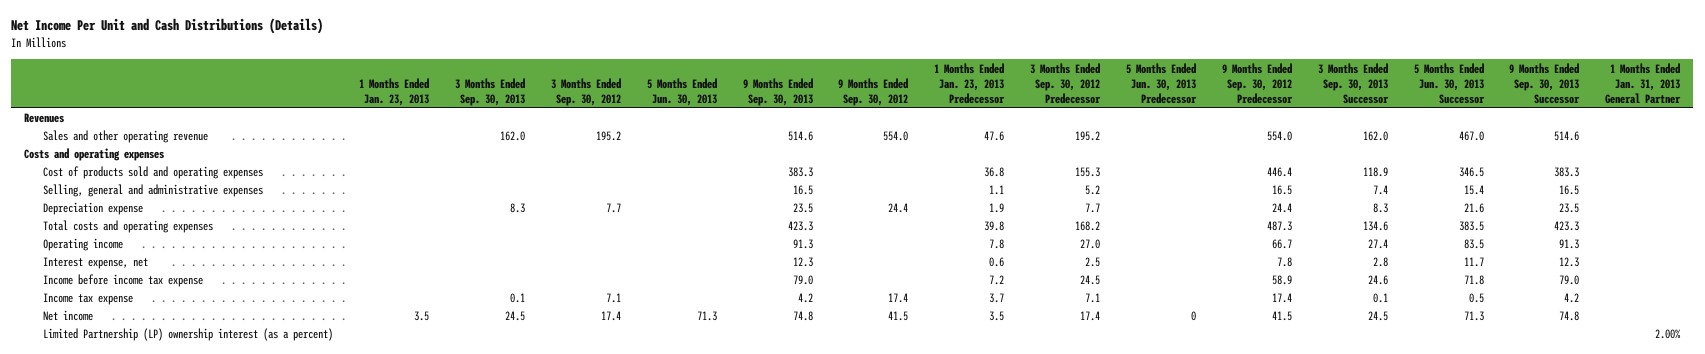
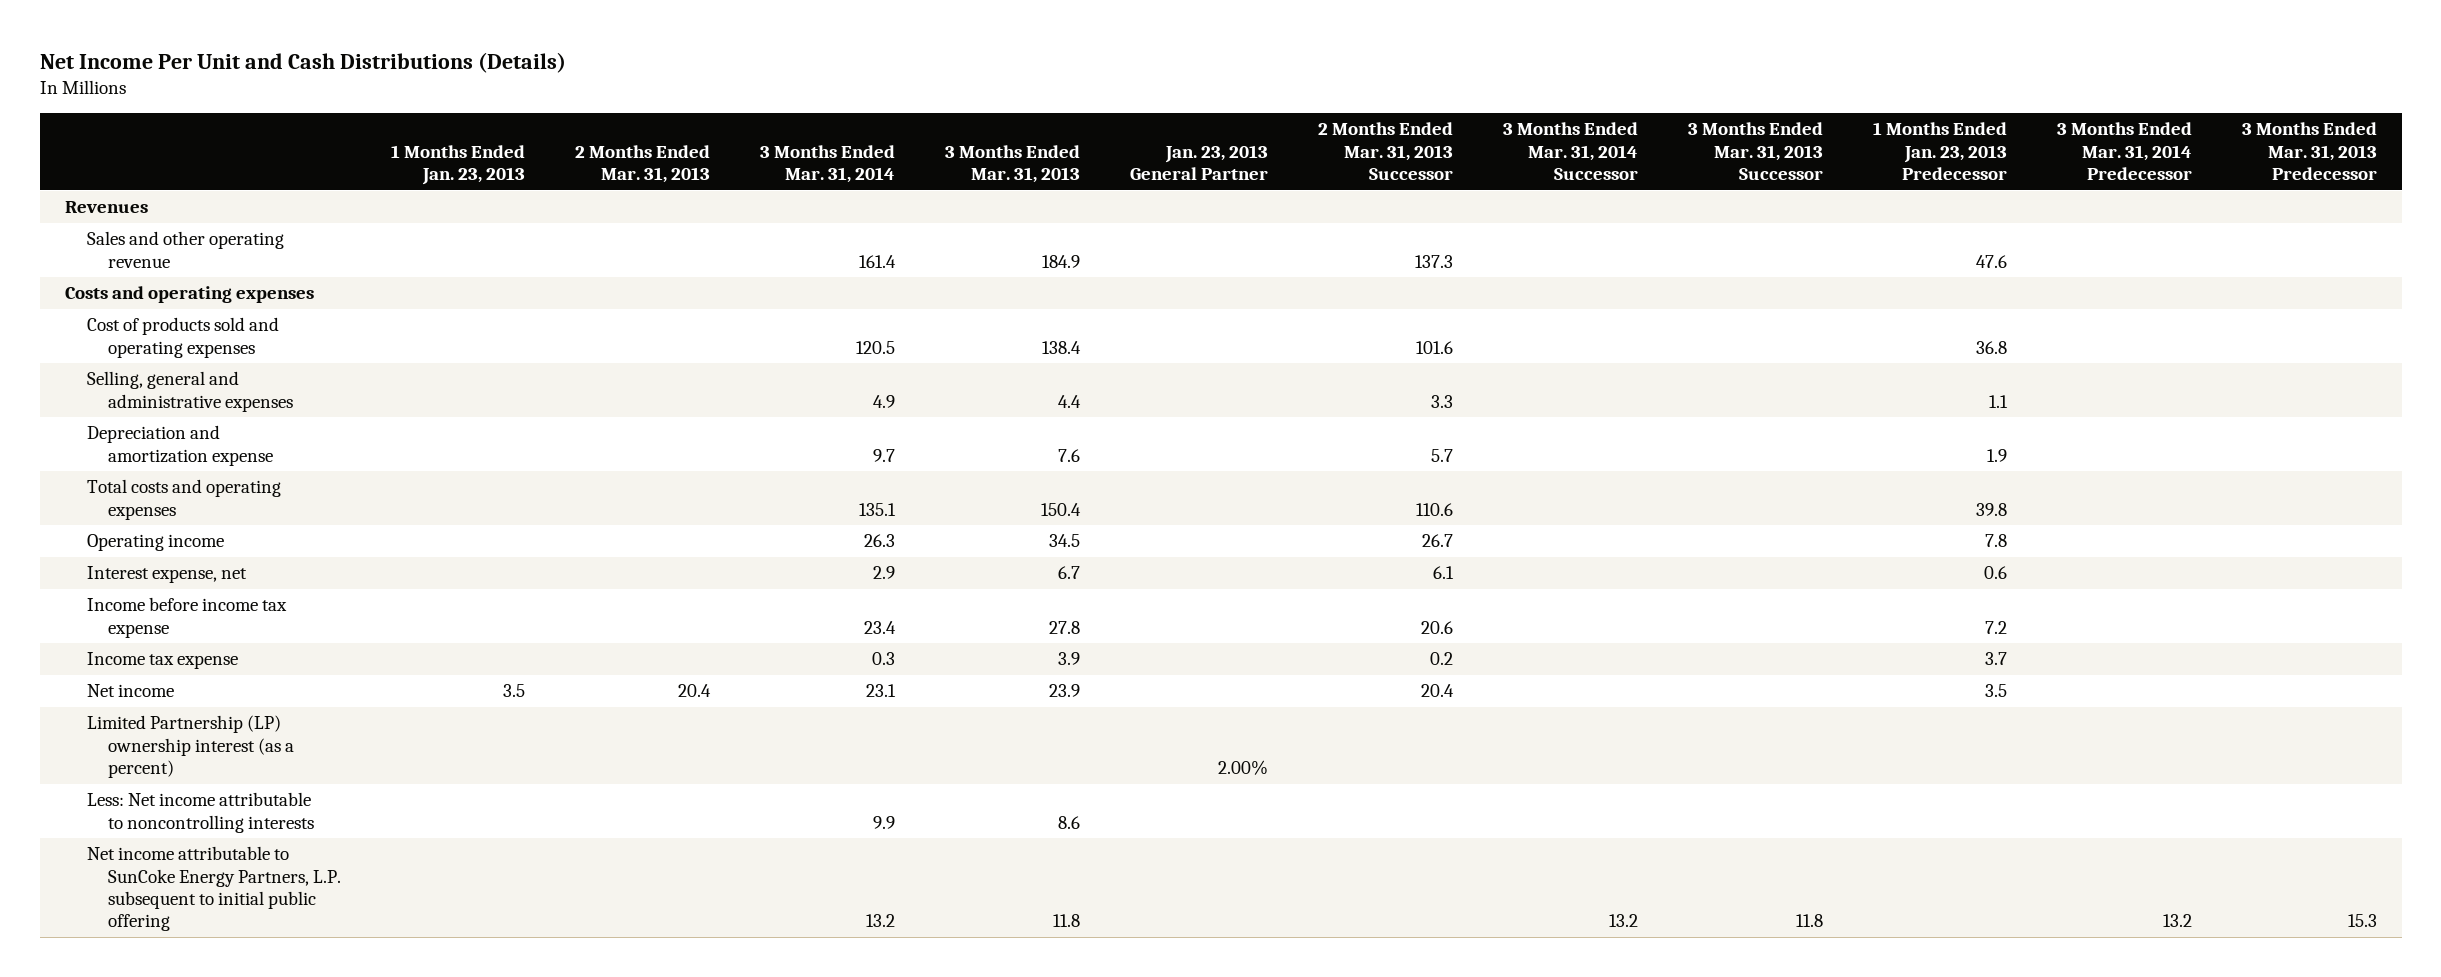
- | 1 Months Ended Jan. 23, 2013 | 3 Months Ended Sep. 30, 2013 | 3 Months Ended Sep. 30, 2012 | 5 Months Ended Jun. 30, 2013 | 9 Months Ended Sep. 30, 2013 | 9 Months Ended Sep. 30, 2012 | 1 Months Ended Jan. 23, 2013 Predecessor | 3 Months Ended Sep. 30, 2012 Predecessor | 5 Months Ended Jun. 30, 2013 Predecessor | 9 Months Ended Sep. 30, 2012 Predecessor | 3 Months Ended Sep. 30, 2013 Successor | 5 Months Ended Jun. 30, 2013 Successor | 9 Months Ended Sep. 30, 2013 Successor | 1 Months Ended Jan. 31, 2013 General Partner
+ | 1 Months Ended Jan. 23, 2013 | 2 Months Ended Mar. 31, 2013 | 3 Months Ended Mar. 31, 2014 | 3 Months Ended Mar. 31, 2013 | Jan. 23, 2013 General Partner | 2 Months Ended Mar. 31, 2013 Successor | 3 Months Ended Mar. 31, 2014 Successor | 3 Months Ended Mar. 31, 2013 Successor | 1 Months Ended Jan. 23, 2013 Predecessor | 3 Months Ended Mar. 31, 2014 Predecessor | 3 Months Ended Mar. 31, 2013 Predecessor
- Depreciation expense | | 8.3 | 7.7 | | 23.5 | 24.4 | 1.9 | 7.7 | | 24.4 | 8.3 | 21.6 | 23.5 |
+ Depreciation and amortization expense | | | 9.7 | 7.6 | | 5.7 | | | 1.9 | |
+ Less: Net income attributable to noncontrolling interests | | | 9.9 | 8.6 | | | | | | |
+ Net income attributable to SunCoke Energy Partners, L.P. subsequent to initial public offering | | | 13.2 | 11.8 | | | 13.2 | 11.8 | | 13.2 | 15.3

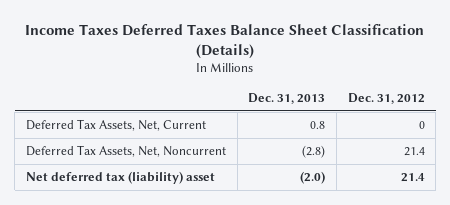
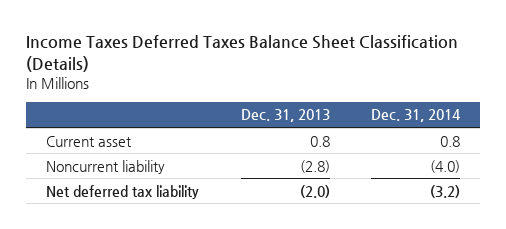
- | Dec. 31, 2013 | Dec. 31, 2012
+ | Dec. 31, 2013 | Dec. 31, 2014
- Deferred Tax Assets, Net, Current | 0.8 | 0
- Deferred Tax Assets, Net, Noncurrent | (2.8) | 21.4
- Net deferred tax (liability) asset | (2.0) | 21.4
+ Current asset | 0.8 | 0.8
+ Noncurrent liability | (2.8) | (4.0)
+ Net deferred tax liability | (2.0) | (3.2)

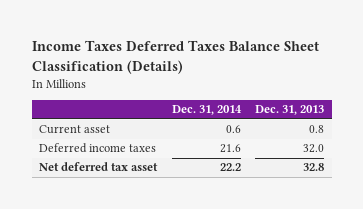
- | Dec. 31, 2013 | Dec. 31, 2014
+ | Dec. 31, 2014 | Dec. 31, 2013
- Current asset | 0.8 | 0.8
- Noncurrent liability | (2.8) | (4.0)
- Net deferred tax liability | (2.0) | (3.2)
+ Current asset | 0.6 | 0.8
+ Deferred income taxes | 21.6 | 32.0
+ Net deferred tax asset | 22.2 | 32.8

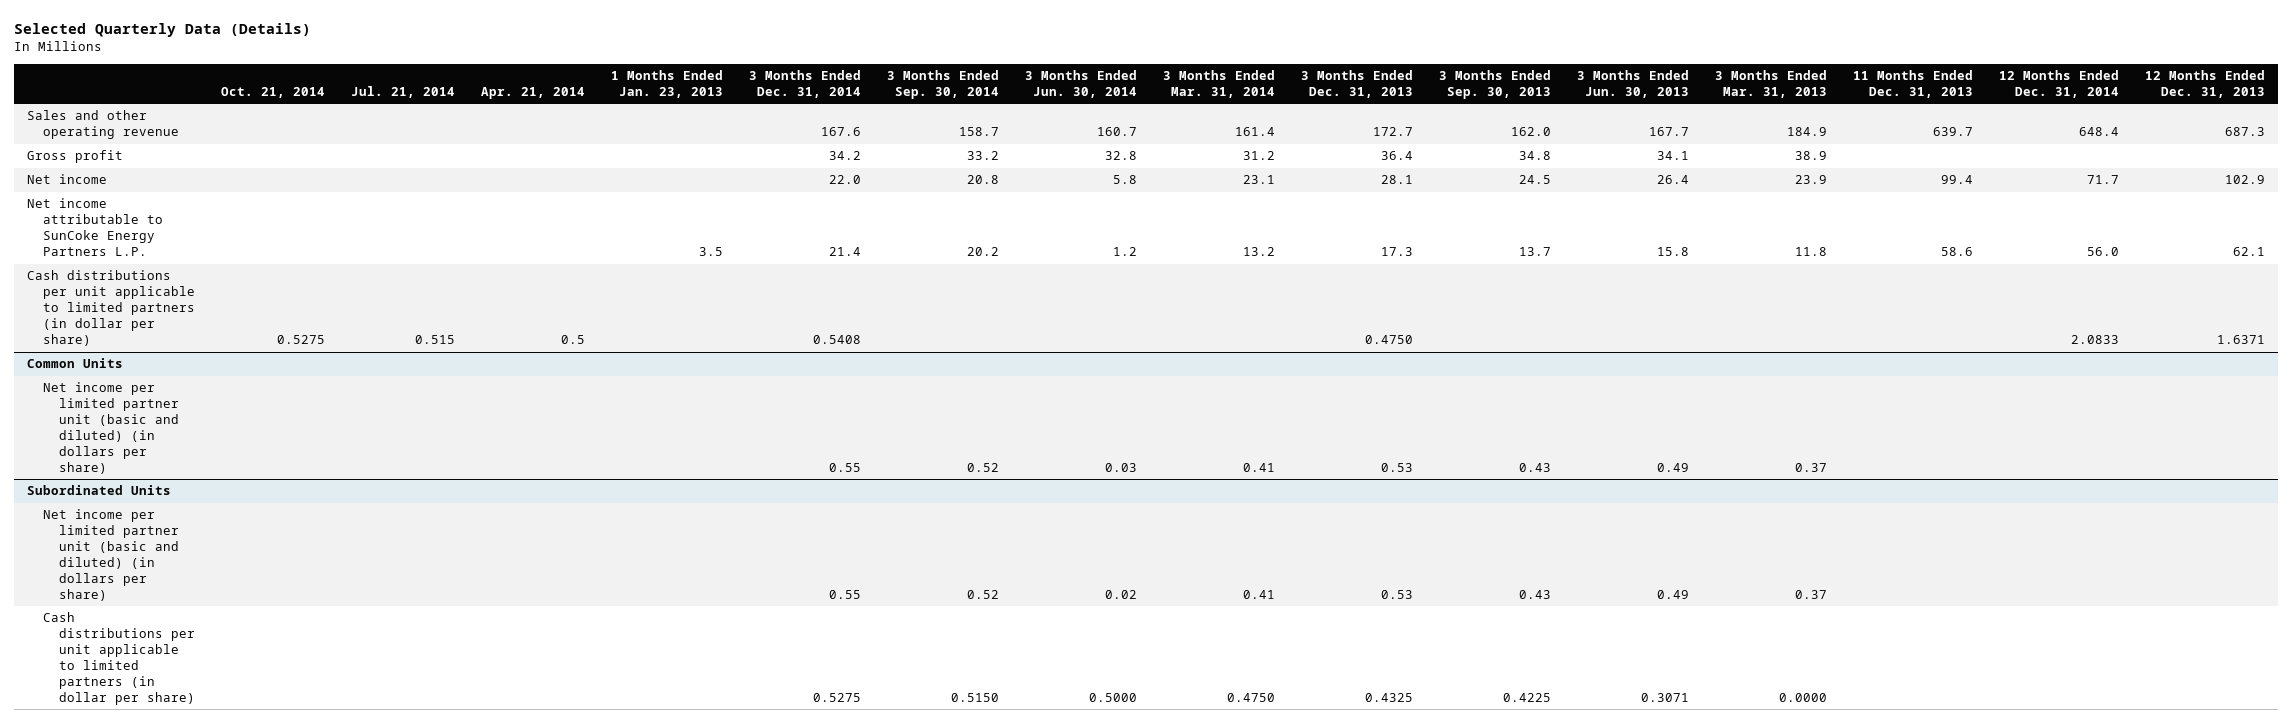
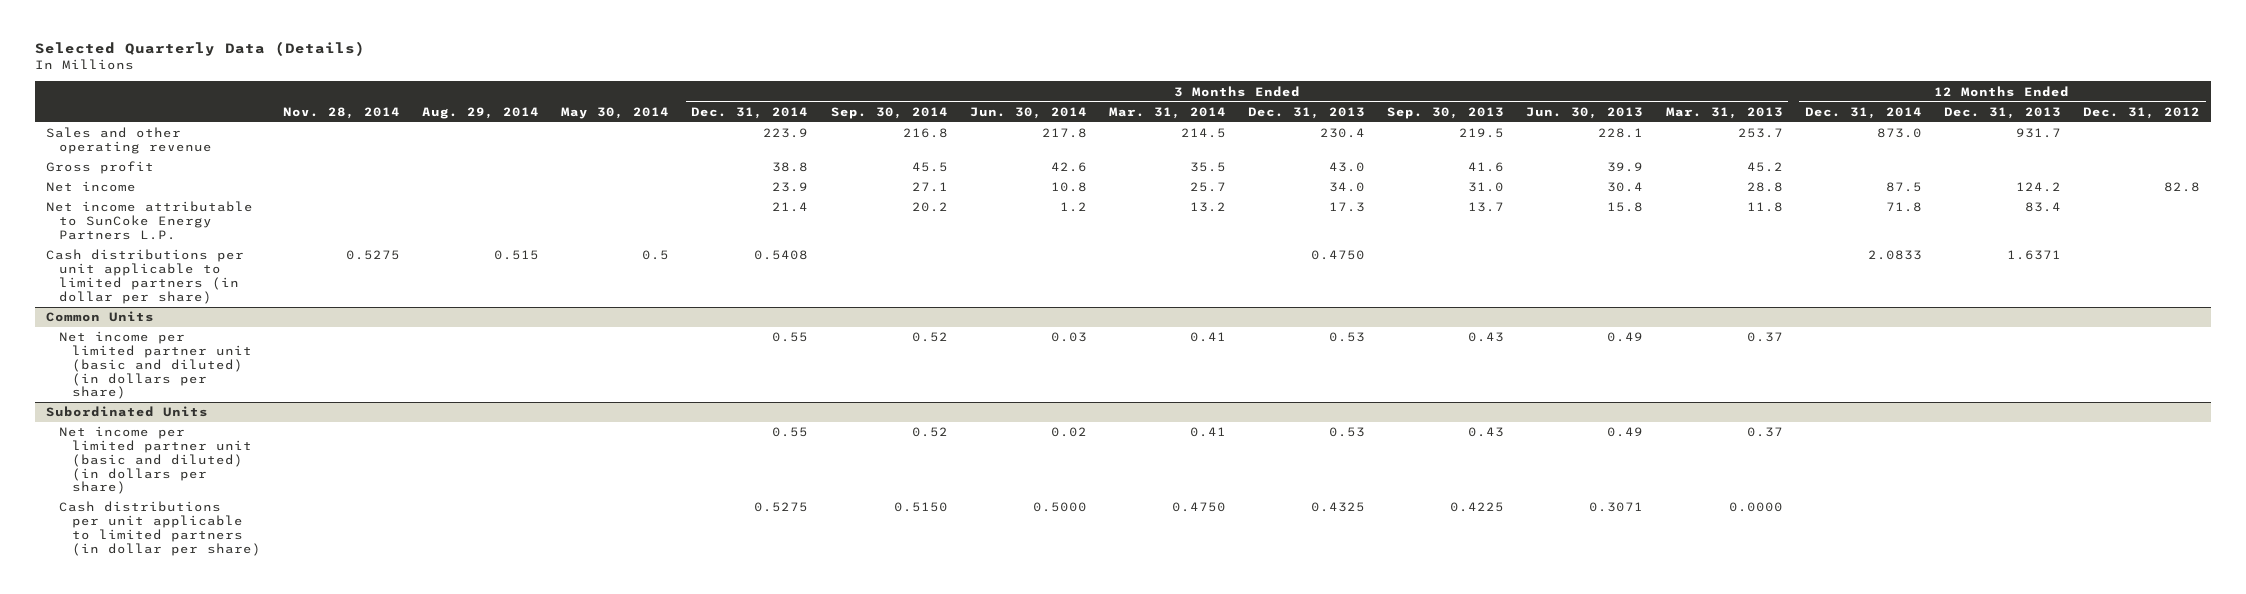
- | Oct. 21, 2014 | Jul. 21, 2014 | Apr. 21, 2014 | 1 Months Ended Jan. 23, 2013 | 3 Months Ended Dec. 31, 2014 | 3 Months Ended Sep. 30, 2014 | 3 Months Ended Jun. 30, 2014 | 3 Months Ended Mar. 31, 2014 | 3 Months Ended Dec. 31, 2013 | 3 Months Ended Sep. 30, 2013 | 3 Months Ended Jun. 30, 2013 | 3 Months Ended Mar. 31, 2013 | 11 Months Ended Dec. 31, 2013 | 12 Months Ended Dec. 31, 2014 | 12 Months Ended Dec. 31, 2013
+ | Nov. 28, 2014 | Aug. 29, 2014 | May 30, 2014 | 3 Months Ended Dec. 31, 2014 | 3 Months Ended Sep. 30, 2014 | 3 Months Ended Jun. 30, 2014 | 3 Months Ended Mar. 31, 2014 | 3 Months Ended Dec. 31, 2013 | 3 Months Ended Sep. 30, 2013 | 3 Months Ended Jun. 30, 2013 | 3 Months Ended Mar. 31, 2013 | 12 Months Ended Dec. 31, 2014 | 12 Months Ended Dec. 31, 2013 | 12 Months Ended Dec. 31, 2012
- Sales and other operating revenue | | | | | 167.6 | 158.7 | 160.7 | 161.4 | 172.7 | 162.0 | 167.7 | 184.9 | 639.7 | 648.4 | 687.3
- Gross profit | | | | | 34.2 | 33.2 | 32.8 | 31.2 | 36.4 | 34.8 | 34.1 | 38.9 | | |
- Net income | | | | | 22.0 | 20.8 | 5.8 | 23.1 | 28.1 | 24.5 | 26.4 | 23.9 | 99.4 | 71.7 | 102.9
- Net income attributable to SunCoke Energy Partners L.P. | | | | 3.5 | 21.4 | 20.2 | 1.2 | 13.2 | 17.3 | 13.7 | 15.8 | 11.8 | 58.6 | 56.0 | 62.1
+ Sales and other operating revenue | | | | 223.9 | 216.8 | 217.8 | 214.5 | 230.4 | 219.5 | 228.1 | 253.7 | 873.0 | 931.7 |
+ Gross profit | | | | 38.8 | 45.5 | 42.6 | 35.5 | 43.0 | 41.6 | 39.9 | 45.2 | | |
+ Net income | | | | 23.9 | 27.1 | 10.8 | 25.7 | 34.0 | 31.0 | 30.4 | 28.8 | 87.5 | 124.2 | 82.8
+ Net income attributable to SunCoke Energy Partners L.P. | | | | 21.4 | 20.2 | 1.2 | 13.2 | 17.3 | 13.7 | 15.8 | 11.8 | 71.8 | 83.4 |

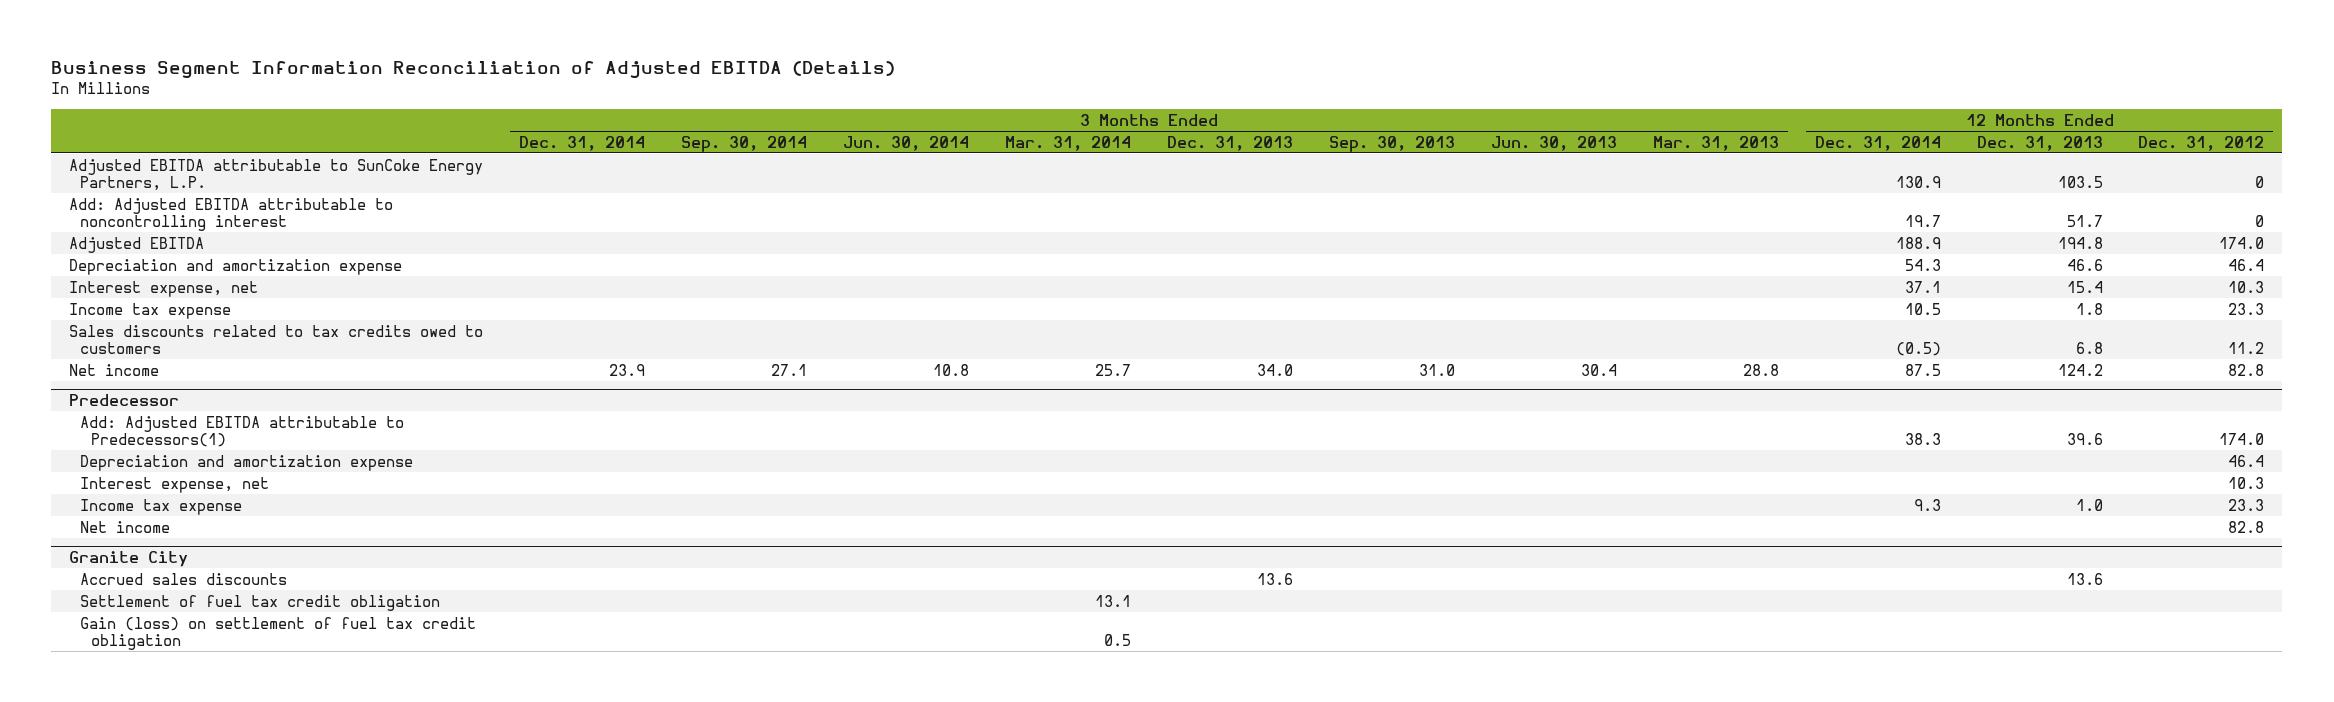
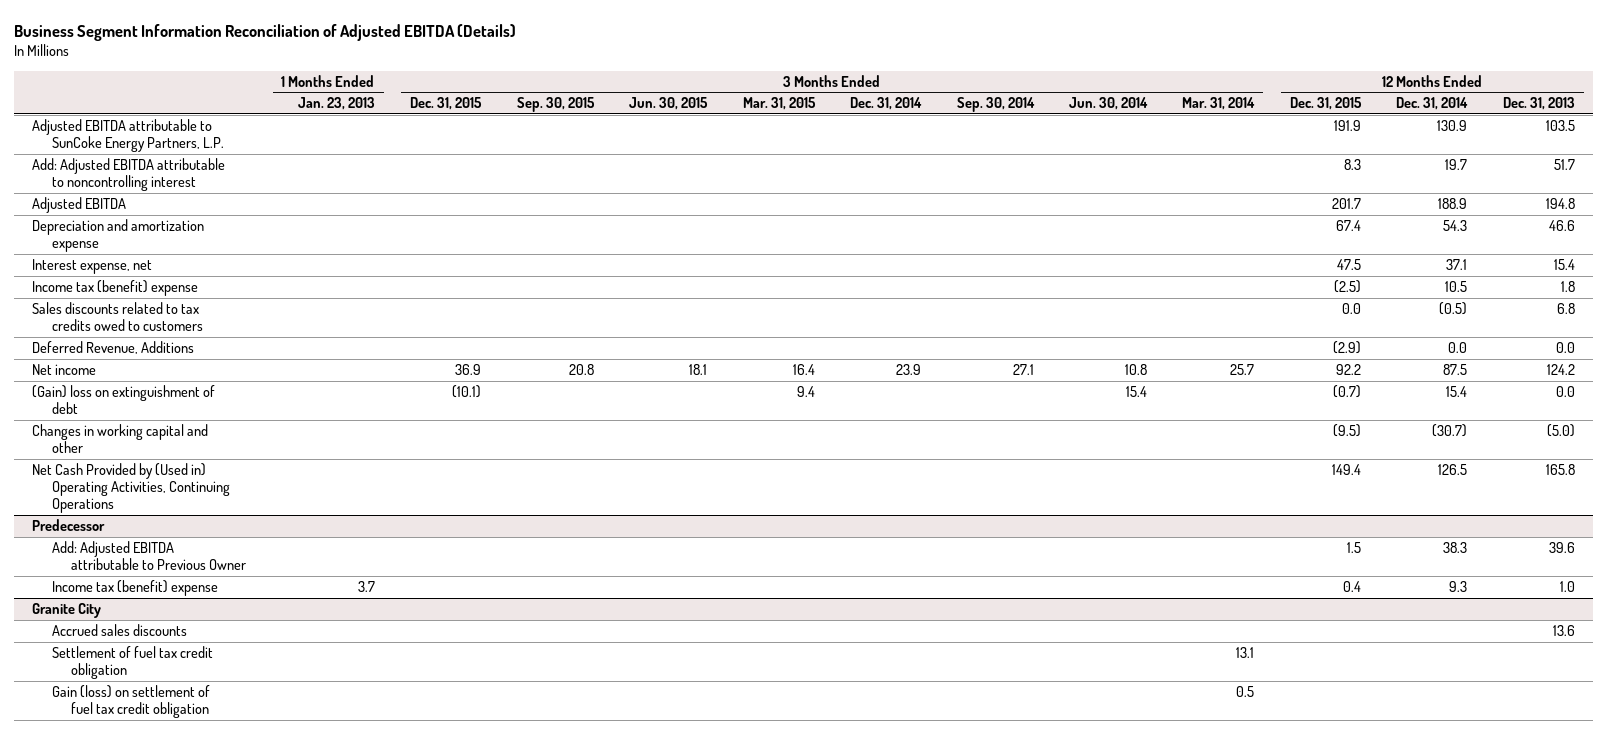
- | 3 Months Ended Dec. 31, 2014 | 3 Months Ended Sep. 30, 2014 | 3 Months Ended Jun. 30, 2014 | 3 Months Ended Mar. 31, 2014 | 3 Months Ended Dec. 31, 2013 | 3 Months Ended Sep. 30, 2013 | 3 Months Ended Jun. 30, 2013 | 3 Months Ended Mar. 31, 2013 | 12 Months Ended Dec. 31, 2014 | 12 Months Ended Dec. 31, 2013 | 12 Months Ended Dec. 31, 2012
+ | 1 Months Ended Jan. 23, 2013 | 3 Months Ended Dec. 31, 2015 | 3 Months Ended Sep. 30, 2015 | 3 Months Ended Jun. 30, 2015 | 3 Months Ended Mar. 31, 2015 | 3 Months Ended Dec. 31, 2014 | 3 Months Ended Sep. 30, 2014 | 3 Months Ended Jun. 30, 2014 | 3 Months Ended Mar. 31, 2014 | 12 Months Ended Dec. 31, 2015 | 12 Months Ended Dec. 31, 2014 | 12 Months Ended Dec. 31, 2013
- Income tax expense | | | | | | | | | 10.5 | 1.8 | 23.3
+ Income tax (benefit) expense | | | | | | | | | | (2.5) | 10.5 | 1.8
+ Deferred Revenue, Additions | | | | | | | | | | (2.9) | 0.0 | 0.0
+ (Gain) loss on extinguishment of debt | | (10.1) | | | 9.4 | | | 15.4 | | (0.7) | 15.4 | 0.0
+ Changes in working capital and other | | | | | | | | | | (9.5) | (30.7) | (5.0)
+ Net Cash Provided by (Used in) Operating Activities, Continuing Operations | | | | | | | | | | 149.4 | 126.5 | 165.8
@ Predecessor
- Add: Adjusted EBITDA attributable to Predecessors(1) | | | | | | | | | 38.3 | 39.6 | 174.0
- Depreciation and amortization expense | | | | | | | | | | | 46.4
- Interest expense, net | | | | | | | | | | | 10.3
- Income tax expense | | | | | | | | | 9.3 | 1.0 | 23.3
- Net income | | | | | | | | | | | 82.8
+ Add: Adjusted EBITDA attributable to Previous Owner | | | | | | | | | | 1.5 | 38.3 | 39.6
+ Income tax (benefit) expense | 3.7 | | | | | | | | | 0.4 | 9.3 | 1.0

